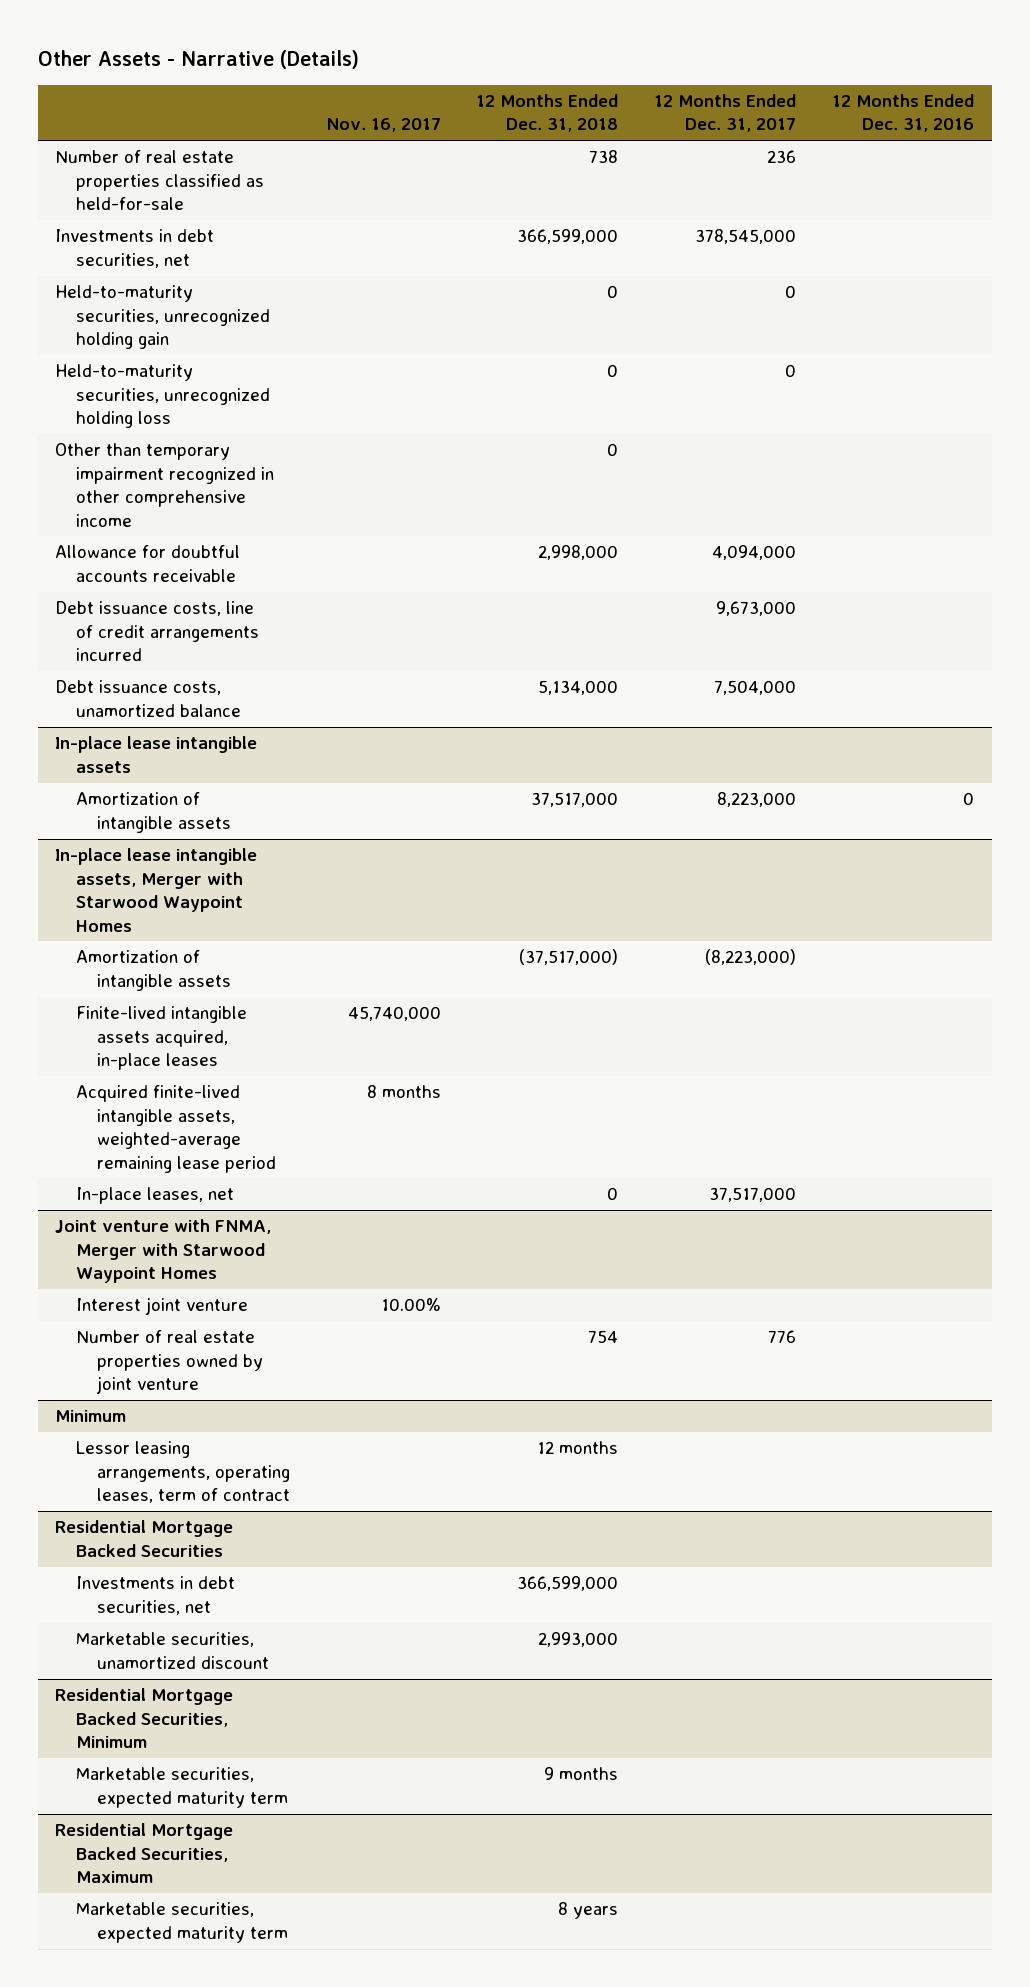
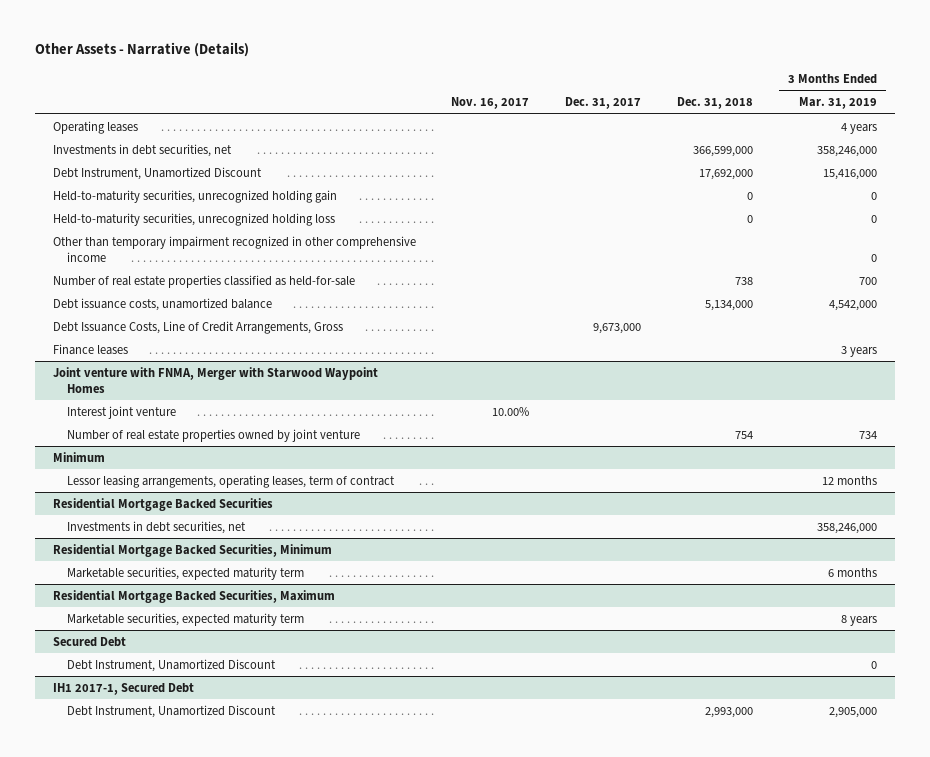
- | Nov. 16, 2017 | 12 Months Ended Dec. 31, 2018 | 12 Months Ended Dec. 31, 2017 | 12 Months Ended Dec. 31, 2016
+ | Nov. 16, 2017 | Dec. 31, 2017 | Dec. 31, 2018 | 3 Months Ended Mar. 31, 2019
+ Operating leases | | | | 4 years
+ Debt Instrument, Unamortized Discount | | | 17,692,000 | 15,416,000
- Allowance for doubtful accounts receivable | | 2,998,000 | 4,094,000 |
- Debt issuance costs, line of credit arrangements incurred | | | 9,673,000 |
moved down: Number of real estate properties classified as held-for-sale | | | 738 | 700
- In-place lease intangible assets
- Amortization of intangible assets | | 37,517,000 | 8,223,000 | 0
- In-place lease intangible assets, Merger with Starwood Waypoint Homes
- Amortization of intangible assets | | (37,517,000) | (8,223,000) |
- Finite-lived intangible assets acquired, in-place leases | 45,740,000 | | |
- Acquired finite-lived intangible assets, weighted-average remaining lease period | 8 months | | |
- In-place leases, net | | 0 | 37,517,000 |
+ Debt Issuance Costs, Line of Credit Arrangements, Gross | | 9,673,000 | |
+ Finance leases | | | | 3 years
@ Residential Mortgage Backed Securities
- Marketable securities, unamortized discount | | 2,993,000 | |
+ Secured Debt
+ Debt Instrument, Unamortized Discount | | | | 0
+ IH1 2017-1, Secured Debt
+ Debt Instrument, Unamortized Discount | | | 2,993,000 | 2,905,000

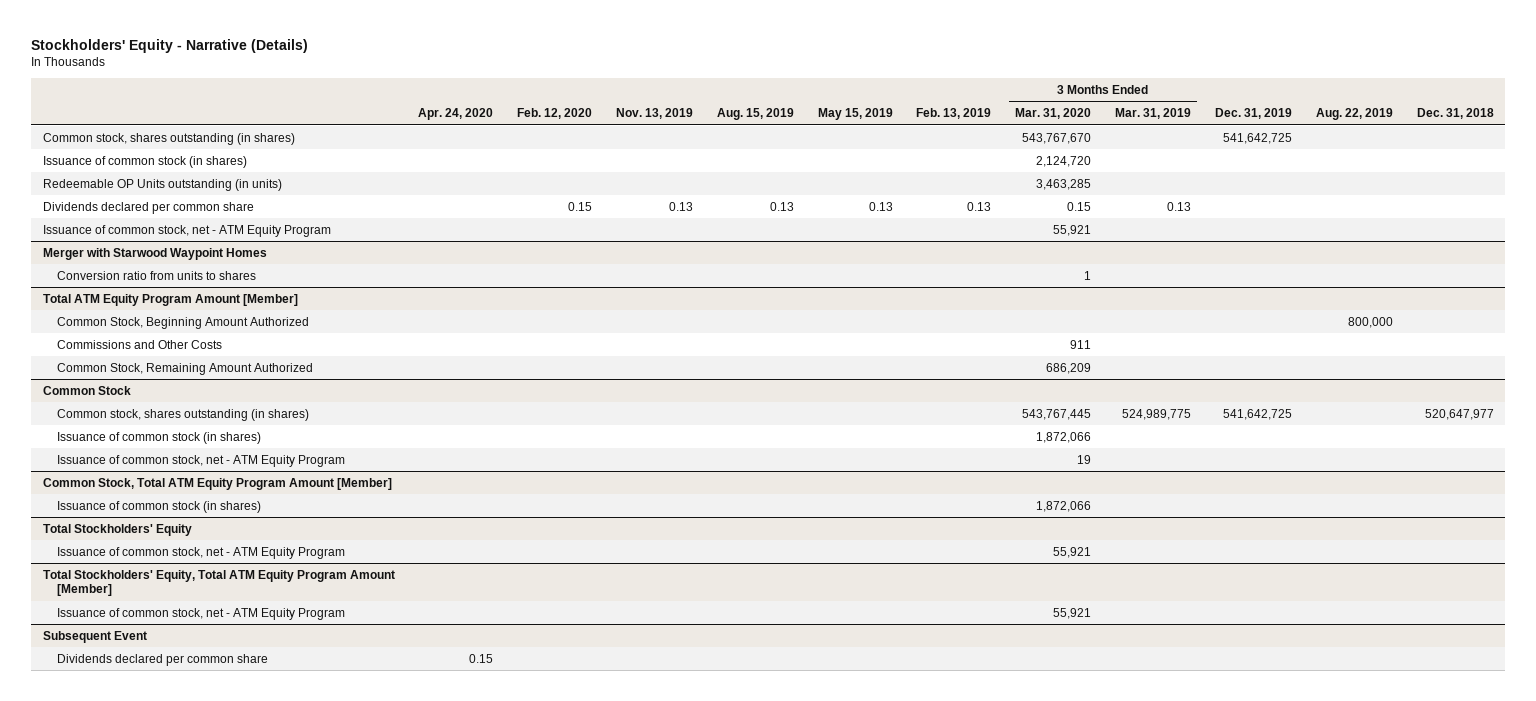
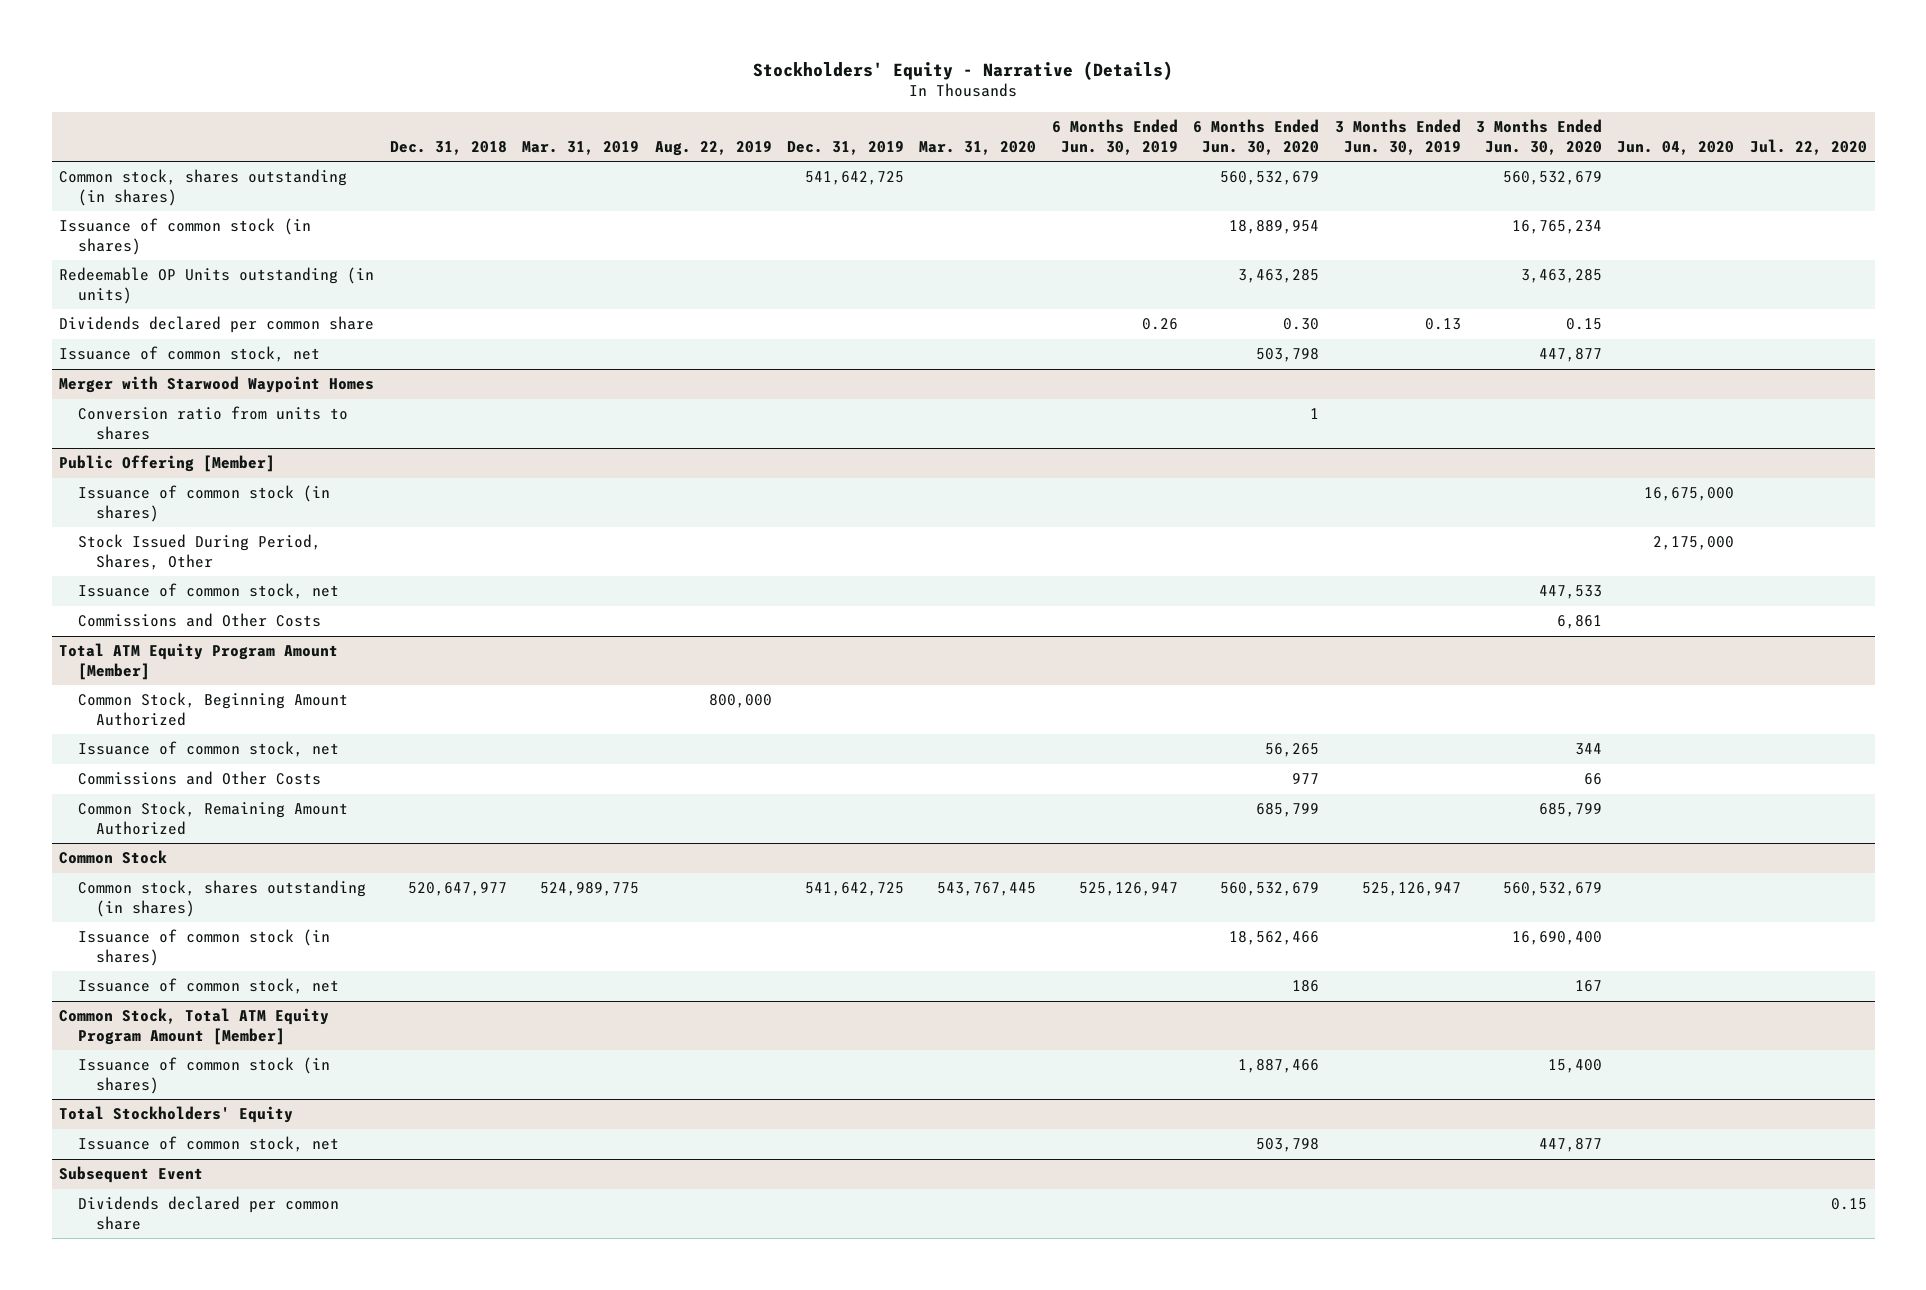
- | Apr. 24, 2020 | Feb. 12, 2020 | Nov. 13, 2019 | Aug. 15, 2019 | May 15, 2019 | Feb. 13, 2019 | 3 Months Ended Mar. 31, 2020 | 3 Months Ended Mar. 31, 2019 | Dec. 31, 2019 | Aug. 22, 2019 | Dec. 31, 2018
+ | Dec. 31, 2018 | Mar. 31, 2019 | Aug. 22, 2019 | Dec. 31, 2019 | Mar. 31, 2020 | 6 Months Ended Jun. 30, 2019 | 6 Months Ended Jun. 30, 2020 | 3 Months Ended Jun. 30, 2019 | 3 Months Ended Jun. 30, 2020 | Jun. 04, 2020 | Jul. 22, 2020
- Issuance of common stock, net - ATM Equity Program | | | | | | | 55,921 | | | |
+ Issuance of common stock, net | | | | | | | 503,798 | | 447,877 | |
+ Public Offering [Member]
+ Issuance of common stock (in shares) | | | | | | | | | | 16,675,000 |
+ Stock Issued During Period, Shares, Other | | | | | | | | | | 2,175,000 |
+ Issuance of common stock, net | | | | | | | | | 447,533 | |
+ Commissions and Other Costs | | | | | | | | | 6,861 | |
@ Total ATM Equity Program Amount [Member]
+ Issuance of common stock, net | | | | | | | 56,265 | | 344 | |
@ Common Stock
- Issuance of common stock, net - ATM Equity Program | | | | | | | 19 | | | |
+ Issuance of common stock, net | | | | | | | 186 | | 167 | |
@ Total Stockholders' Equity
- Issuance of common stock, net - ATM Equity Program | | | | | | | 55,921 | | | |
- Total Stockholders' Equity, Total ATM Equity Program Amount [Member]
- Issuance of common stock, net - ATM Equity Program | | | | | | | 55,921 | | | |
@ Total Stockholders' Equity
+ Issuance of common stock, net | | | | | | | 503,798 | | 447,877 | |

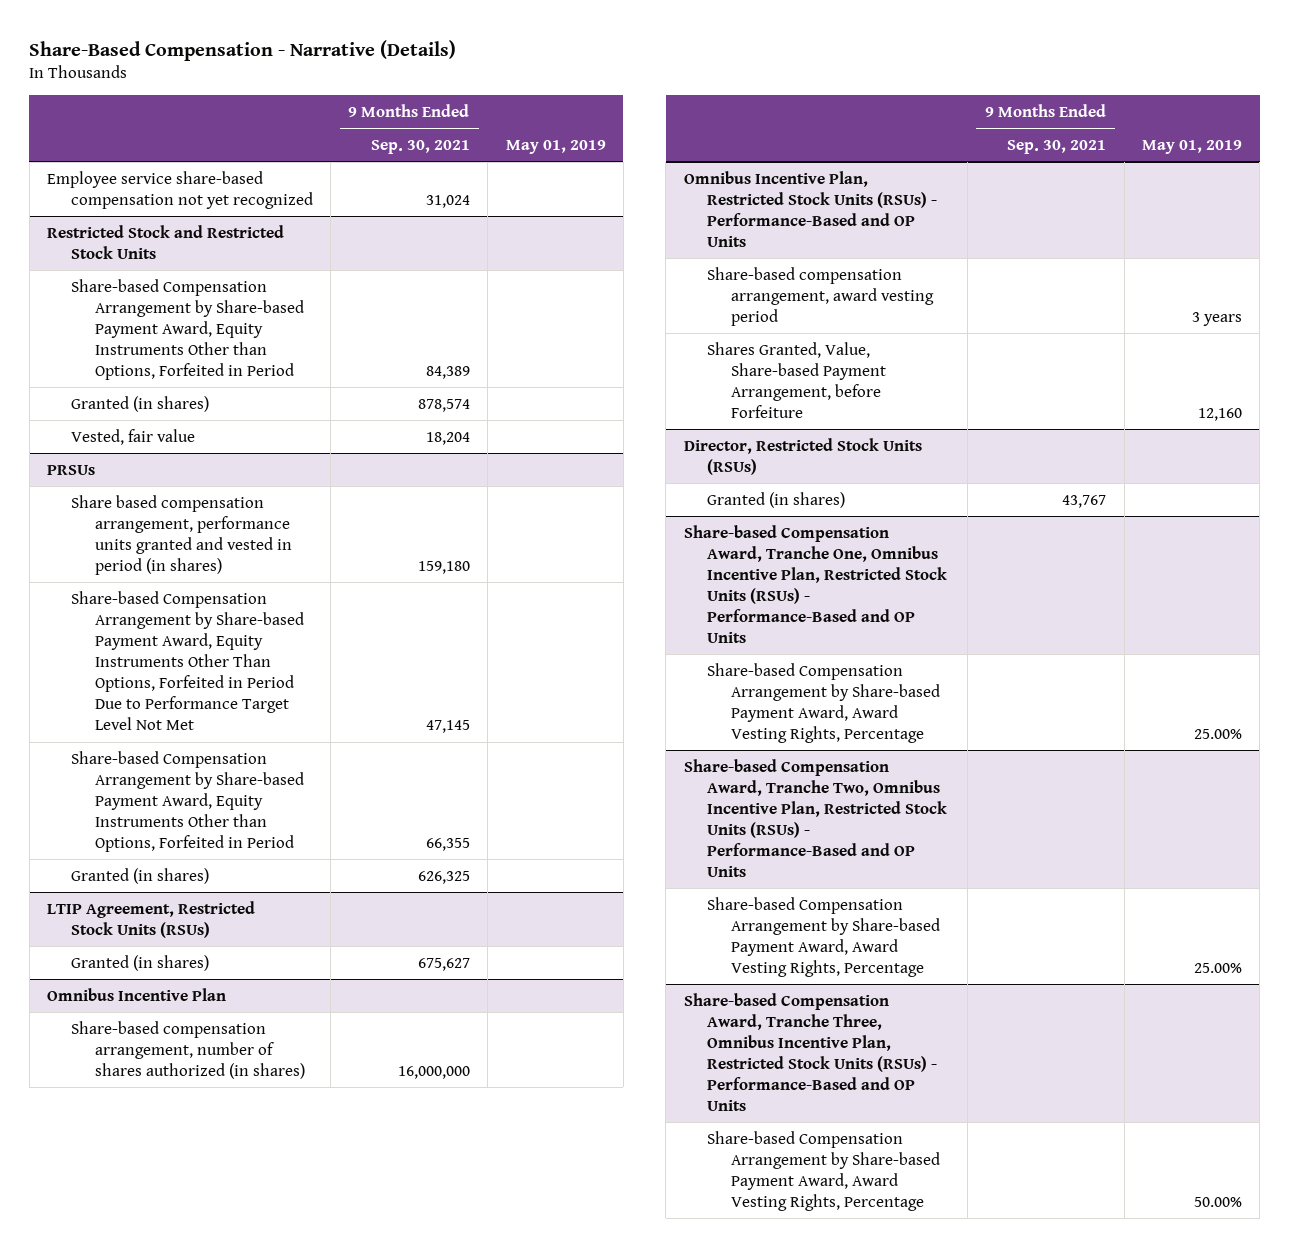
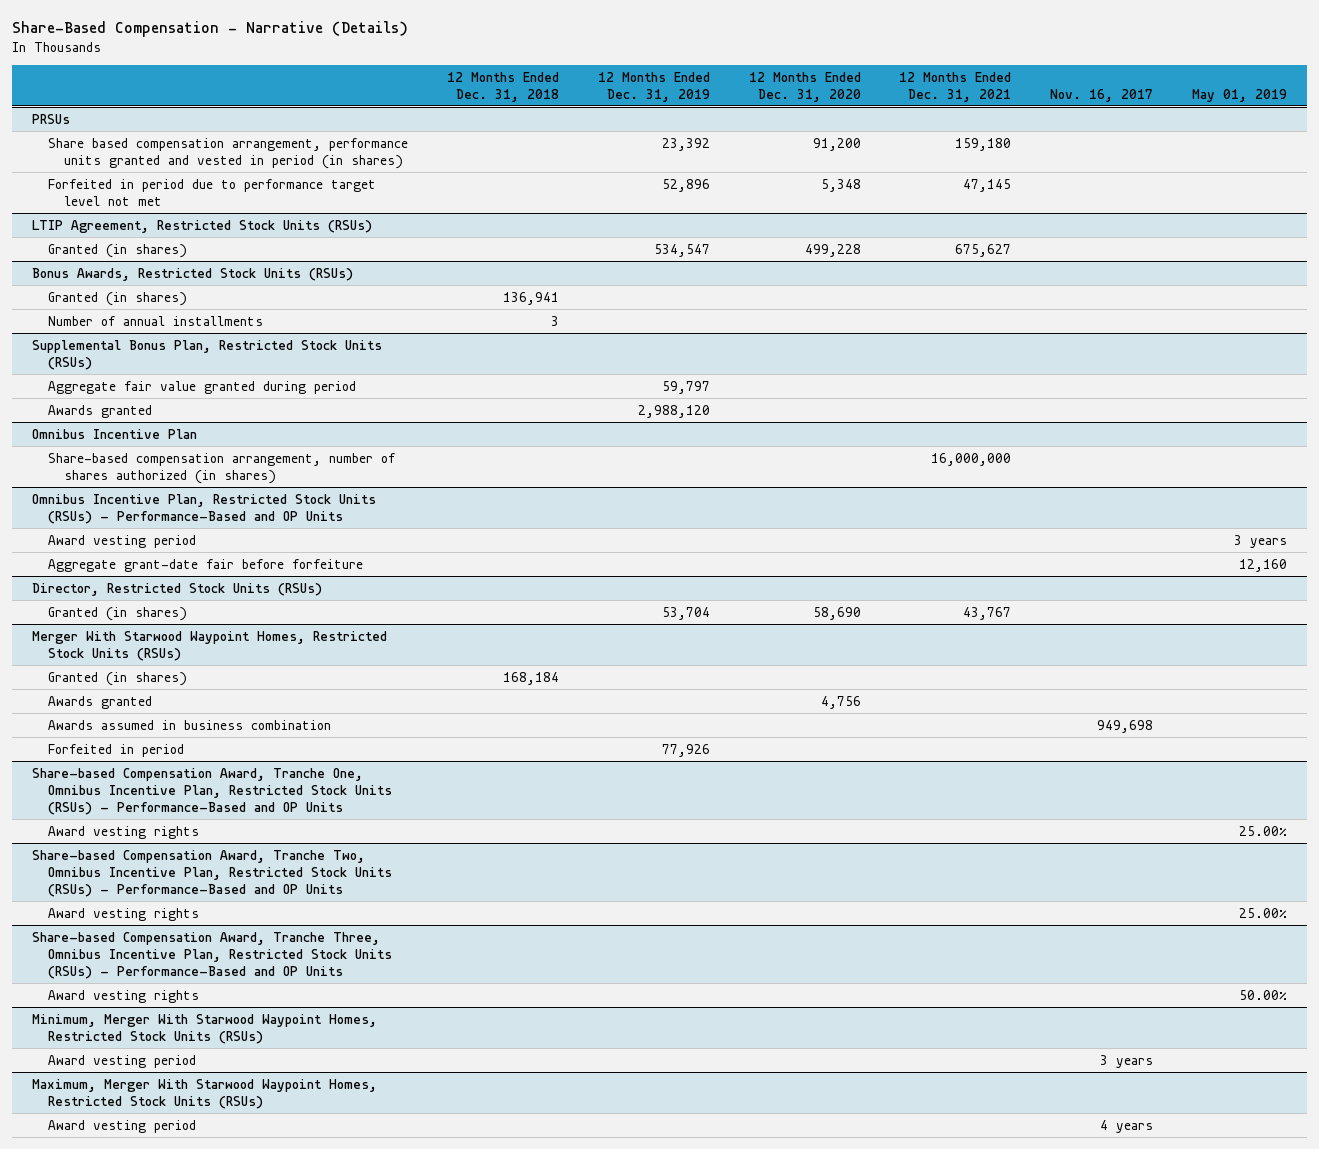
- | 9 Months Ended Sep. 30, 2021 | May 01, 2019
+ | 12 Months Ended Dec. 31, 2018 | 12 Months Ended Dec. 31, 2019 | 12 Months Ended Dec. 31, 2020 | 12 Months Ended Dec. 31, 2021 | Nov. 16, 2017 | May 01, 2019
- Employee service share-based compensation not yet recognized | 31,024 |
- Restricted Stock and Restricted Stock Units
- Share-based Compensation Arrangement by Share-based Payment Award, Equity Instruments Other than Options, Forfeited in Period | 84,389 |
- Granted (in shares) | 878,574 |
- Vested, fair value | 18,204 |
@ PRSUs
- Share-based Compensation Arrangement by Share-based Payment Award, Equity Instruments Other Than Options, Forfeited in Period Due to Performance Target Level Not Met | 47,145 |
- Share-based Compensation Arrangement by Share-based Payment Award, Equity Instruments Other than Options, Forfeited in Period | 66,355 |
- Granted (in shares) | 626,325 |
+ Forfeited in period due to performance target level not met | | 52,896 | 5,348 | 47,145 | |
+ Bonus Awards, Restricted Stock Units (RSUs)
+ Granted (in shares) | 136,941 | | | | |
+ Number of annual installments | 3 | | | | |
+ Supplemental Bonus Plan, Restricted Stock Units (RSUs)
+ Aggregate fair value granted during period | | 59,797 | | | |
+ Awards granted | | 2,988,120 | | | |
@ Omnibus Incentive Plan, Restricted Stock Units (RSUs) - Performance-Based and OP Units
- Share-based compensation arrangement, award vesting period | | 3 years
- Shares Granted, Value, Share-based Payment Arrangement, before Forfeiture | | 12,160
+ Award vesting period | | | | | | 3 years
+ Aggregate grant-date fair before forfeiture | | | | | | 12,160
+ Merger With Starwood Waypoint Homes, Restricted Stock Units (RSUs)
+ Granted (in shares) | 168,184 | | | | |
+ Awards granted | | | 4,756 | | |
+ Awards assumed in business combination | | | | | 949,698 |
+ Forfeited in period | | 77,926 | | | |
@ Share-based Compensation Award, Tranche One, Omnibus Incentive Plan, Restricted Stock Units (RSUs) - Performance-Based and OP Units
- Share-based Compensation Arrangement by Share-based Payment Award, Award Vesting Rights, Percentage | | 25.00%
+ Award vesting rights | | | | | | 25.00%
@ Share-based Compensation Award, Tranche Two, Omnibus Incentive Plan, Restricted Stock Units (RSUs) - Performance-Based and OP Units
- Share-based Compensation Arrangement by Share-based Payment Award, Award Vesting Rights, Percentage | | 25.00%
+ Award vesting rights | | | | | | 25.00%
@ Share-based Compensation Award, Tranche Three, Omnibus Incentive Plan, Restricted Stock Units (RSUs) - Performance-Based and OP Units
- Share-based Compensation Arrangement by Share-based Payment Award, Award Vesting Rights, Percentage | | 50.00%
+ Award vesting rights | | | | | | 50.00%
+ Minimum, Merger With Starwood Waypoint Homes, Restricted Stock Units (RSUs)
+ Award vesting period | | | | | 3 years |
+ Maximum, Merger With Starwood Waypoint Homes, Restricted Stock Units (RSUs)
+ Award vesting period | | | | | 4 years |

